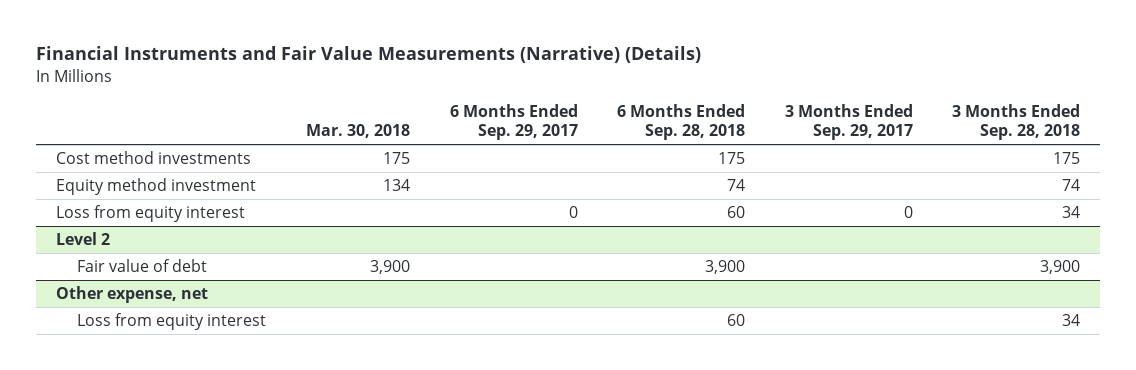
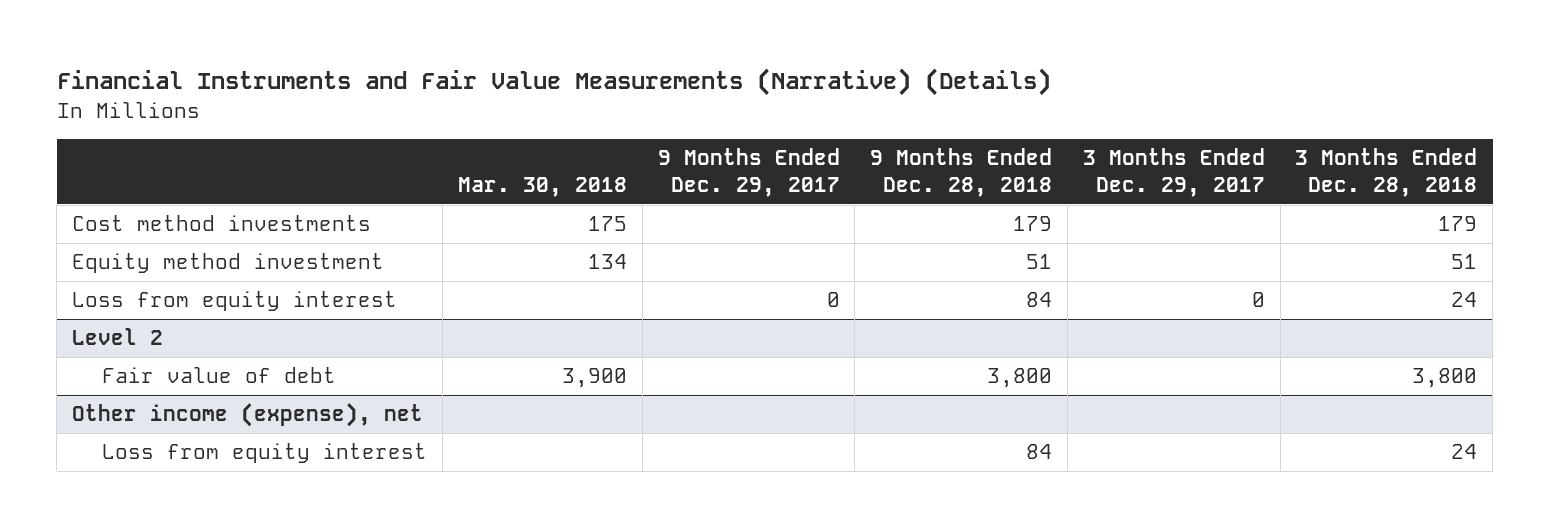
- | Mar. 30, 2018 | 6 Months Ended Sep. 29, 2017 | 6 Months Ended Sep. 28, 2018 | 3 Months Ended Sep. 29, 2017 | 3 Months Ended Sep. 28, 2018
+ | Mar. 30, 2018 | 9 Months Ended Dec. 29, 2017 | 9 Months Ended Dec. 28, 2018 | 3 Months Ended Dec. 29, 2017 | 3 Months Ended Dec. 28, 2018
- Other expense, net
+ Other income (expense), net

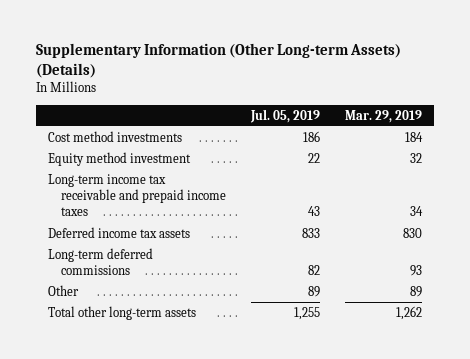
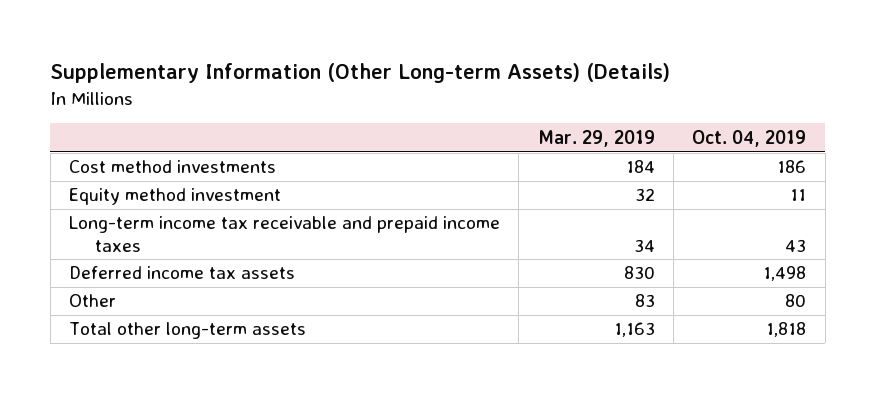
- | Jul. 05, 2019 | Mar. 29, 2019
+ | Mar. 29, 2019 | Oct. 04, 2019
- Long-term deferred commissions | 82 | 93
- Other | 89 | 89
- Total other long-term assets | 1,255 | 1,262
+ Other | 83 | 80
+ Total other long-term assets | 1,163 | 1,818

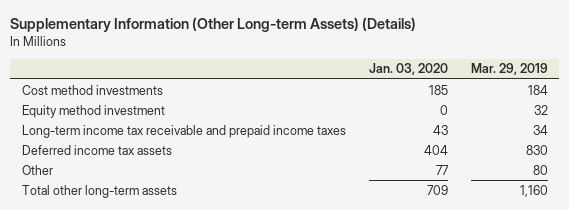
- | Mar. 29, 2019 | Oct. 04, 2019
+ | Jan. 03, 2020 | Mar. 29, 2019
- Other | 83 | 80
- Total other long-term assets | 1,163 | 1,818
+ Other | 77 | 80
+ Total other long-term assets | 709 | 1,160

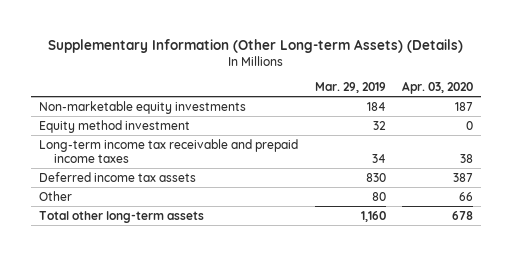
- | Jan. 03, 2020 | Mar. 29, 2019
+ | Mar. 29, 2019 | Apr. 03, 2020
- Cost method investments | 185 | 184
+ Non-marketable equity investments | 184 | 187

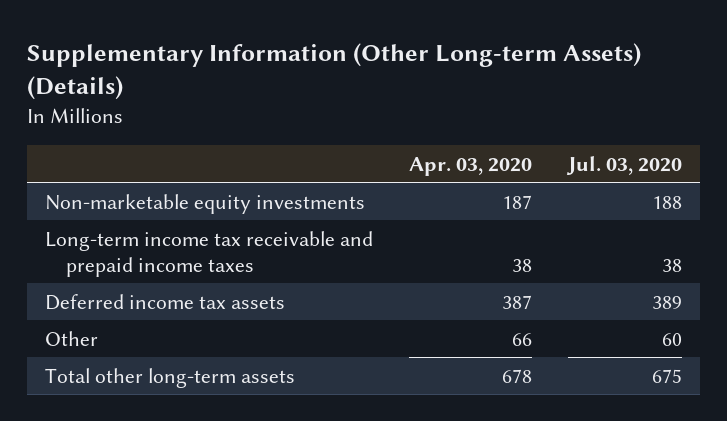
- | Mar. 29, 2019 | Apr. 03, 2020
+ | Apr. 03, 2020 | Jul. 03, 2020
- Equity method investment | 32 | 0

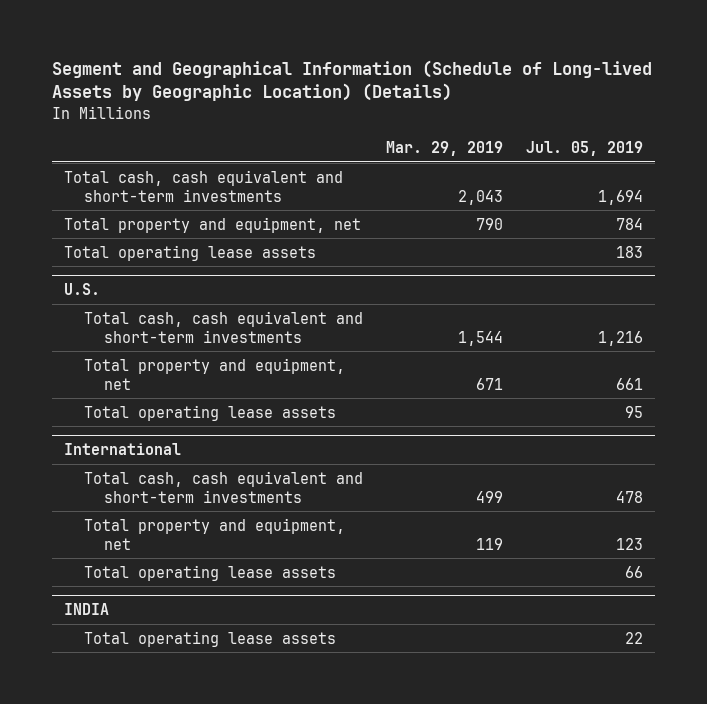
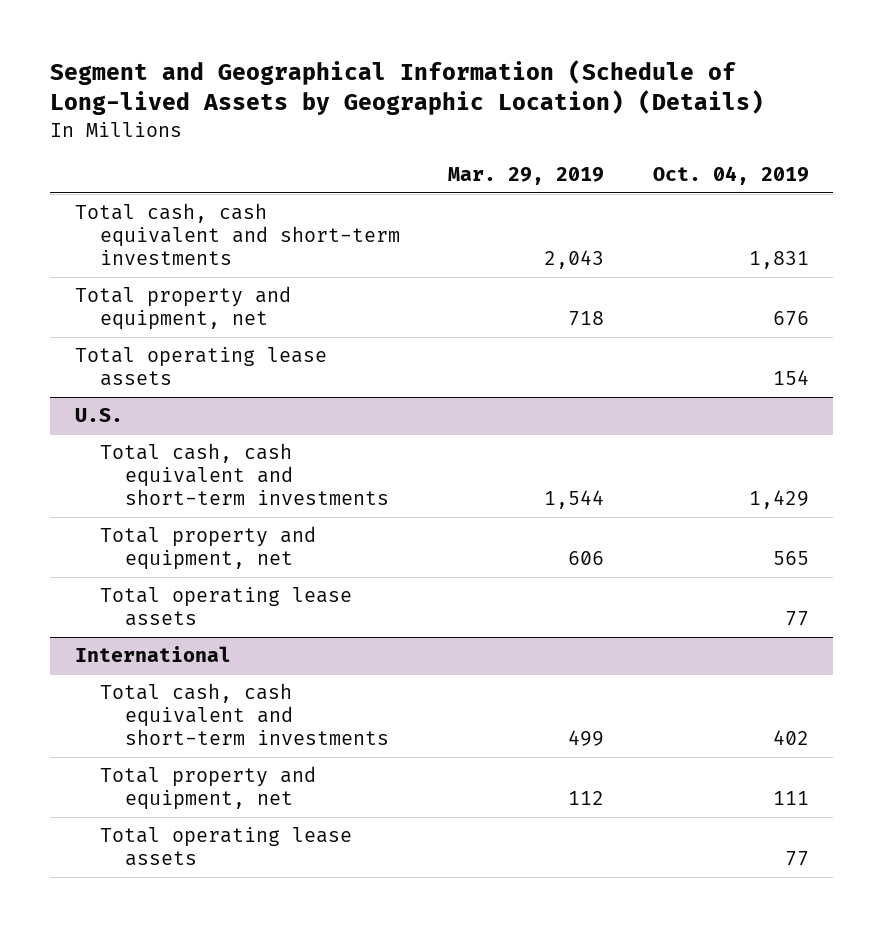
- | Mar. 29, 2019 | Jul. 05, 2019
+ | Mar. 29, 2019 | Oct. 04, 2019
- Total property and equipment, net | 790 | 784
+ Total property and equipment, net | 718 | 676
@ U.S.
- Total property and equipment, net | 671 | 661
+ Total property and equipment, net | 606 | 565
@ International
- Total property and equipment, net | 119 | 123
- Total operating lease assets | | 66
- INDIA
@ International
+ Total property and equipment, net | 112 | 111

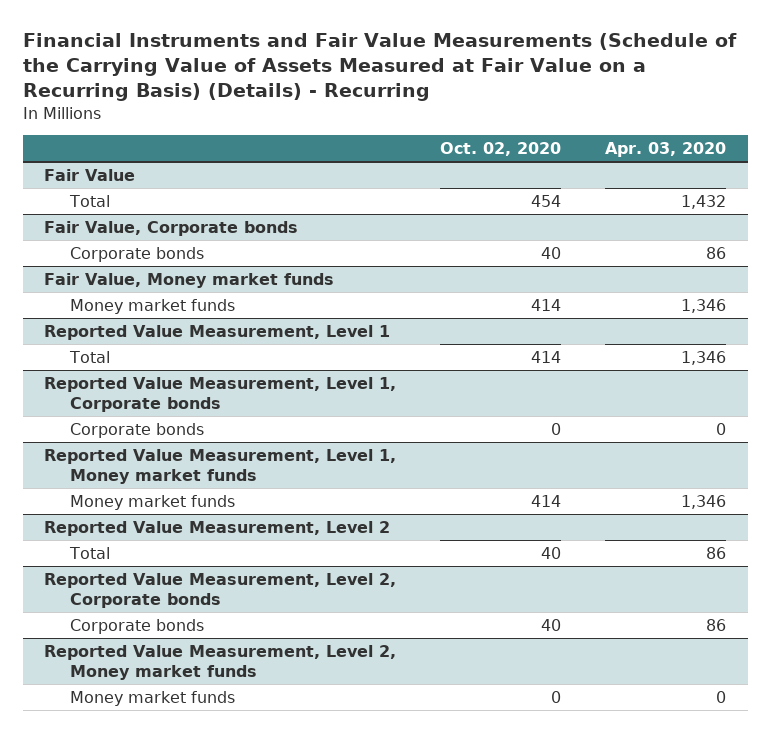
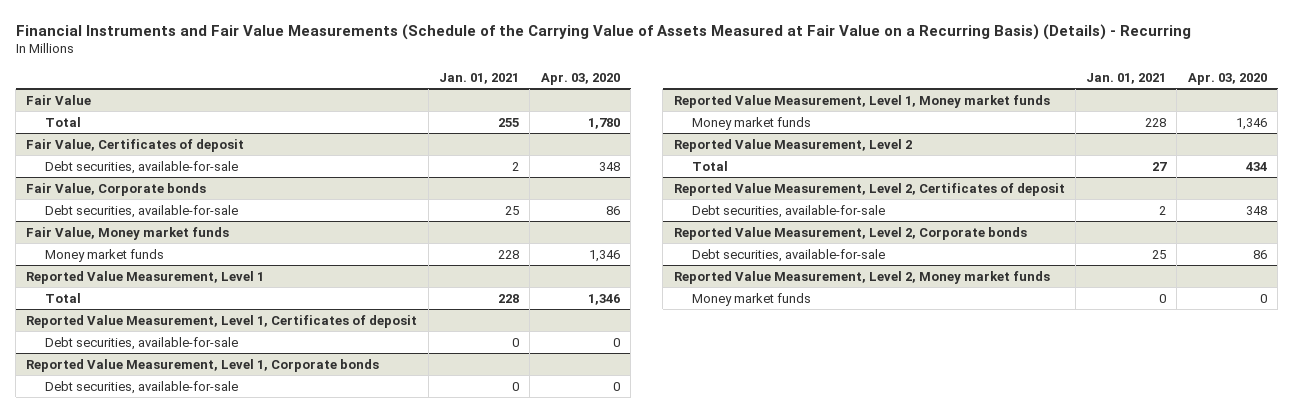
- | Oct. 02, 2020 | Apr. 03, 2020
+ | Jan. 01, 2021 | Apr. 03, 2020
@ Fair Value
- Total | 454 | 1,432
+ Total | 255 | 1,780
+ Fair Value, Certificates of deposit
+ Debt securities, available-for-sale | 2 | 348
@ Fair Value, Corporate bonds
- Corporate bonds | 40 | 86
+ Debt securities, available-for-sale | 25 | 86
+ Reported Value Measurement, Level 1, Certificates of deposit
+ Debt securities, available-for-sale | 0 | 0
@ Reported Value Measurement, Level 1, Corporate bonds
- Corporate bonds | 0 | 0
+ Debt securities, available-for-sale | 0 | 0
@ Reported Value Measurement, Level 2
- Total | 40 | 86
+ Total | 27 | 434
+ Reported Value Measurement, Level 2, Certificates of deposit
+ Debt securities, available-for-sale | 2 | 348
@ Reported Value Measurement, Level 2, Corporate bonds
- Corporate bonds | 40 | 86
+ Debt securities, available-for-sale | 25 | 86

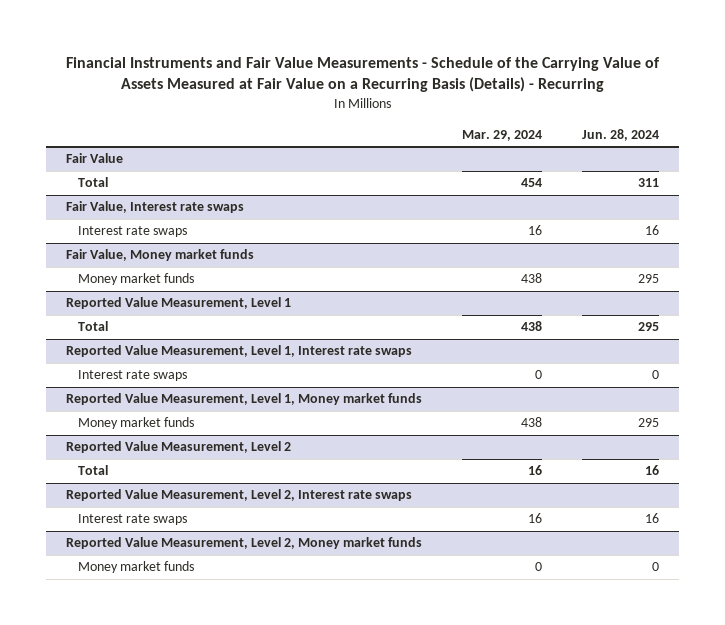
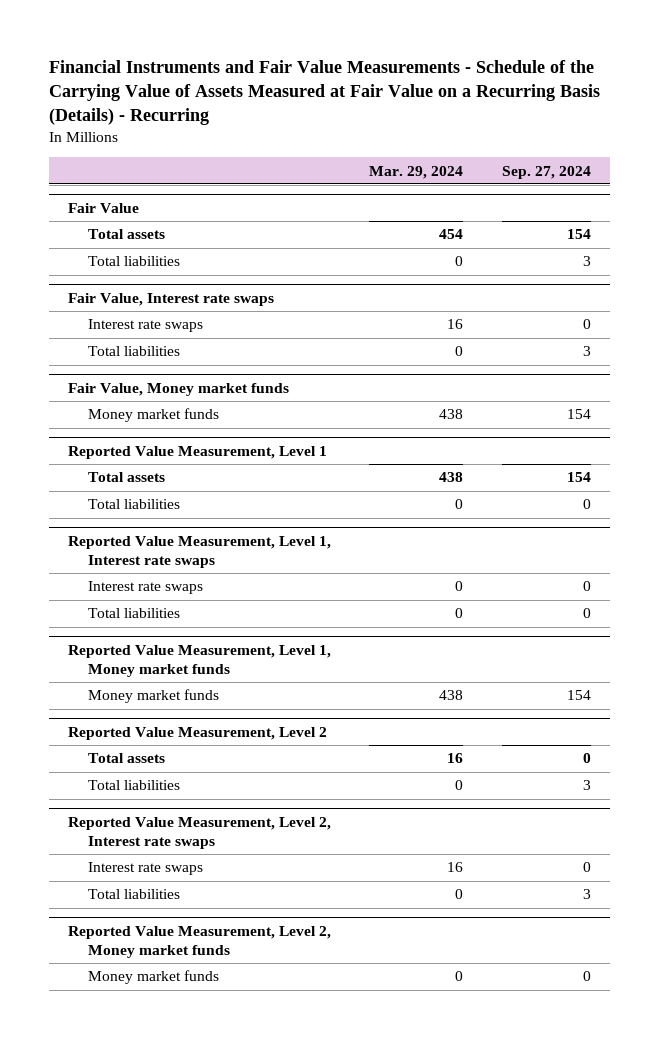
- | Mar. 29, 2024 | Jun. 28, 2024
+ | Mar. 29, 2024 | Sep. 27, 2024
@ Fair Value
- Total | 454 | 311
+ Total assets | 454 | 154
+ Total liabilities | 0 | 3
@ Fair Value, Interest rate swaps
+ Total liabilities | 0 | 3
@ Reported Value Measurement, Level 1
- Total | 438 | 295
+ Total assets | 438 | 154
+ Total liabilities | 0 | 0
@ Reported Value Measurement, Level 1, Interest rate swaps
+ Total liabilities | 0 | 0
@ Reported Value Measurement, Level 2
- Total | 16 | 16
+ Total assets | 16 | 0
+ Total liabilities | 0 | 3
@ Reported Value Measurement, Level 2, Interest rate swaps
+ Total liabilities | 0 | 3

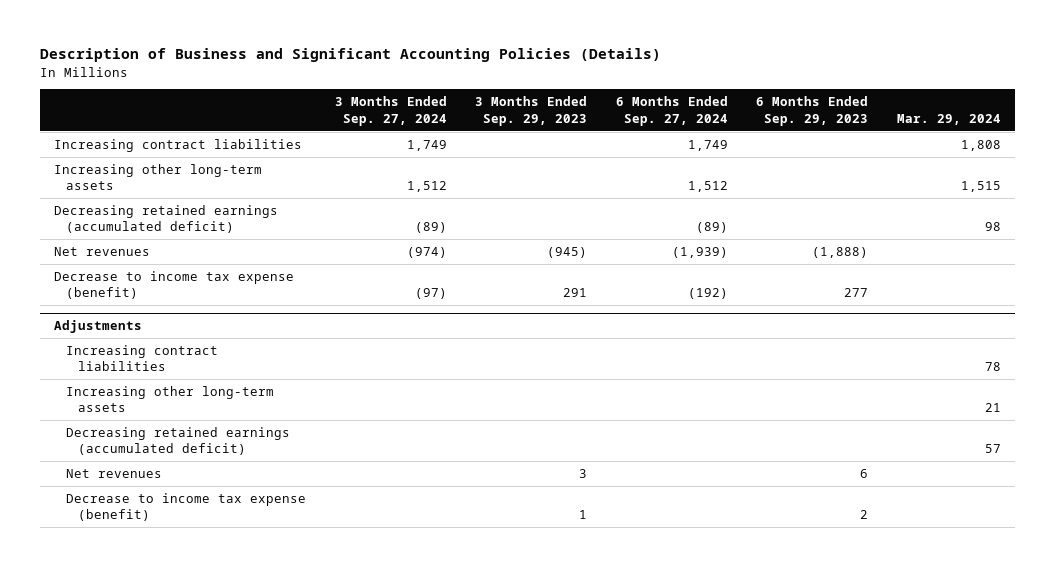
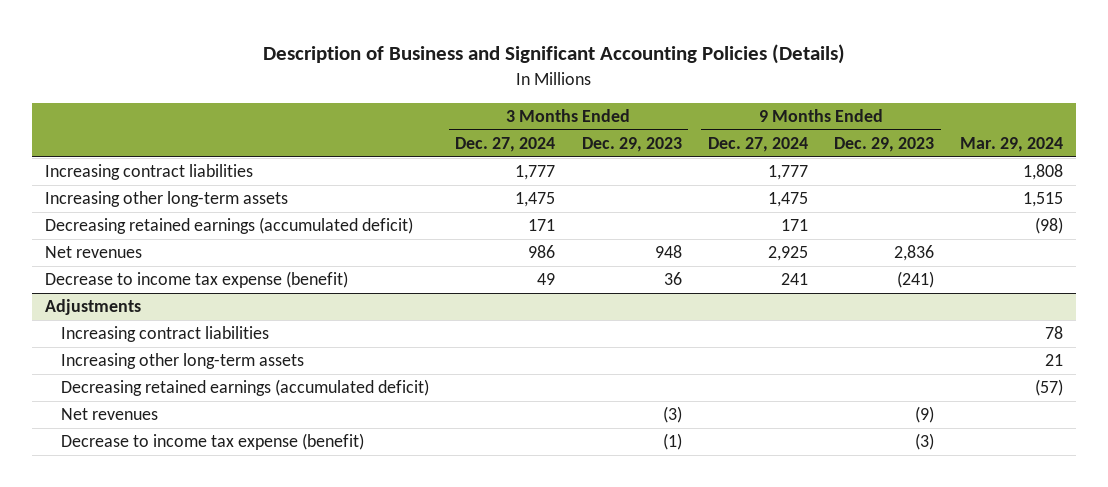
- | 3 Months Ended Sep. 27, 2024 | 3 Months Ended Sep. 29, 2023 | 6 Months Ended Sep. 27, 2024 | 6 Months Ended Sep. 29, 2023 | Mar. 29, 2024
+ | 3 Months Ended Dec. 27, 2024 | 3 Months Ended Dec. 29, 2023 | 9 Months Ended Dec. 27, 2024 | 9 Months Ended Dec. 29, 2023 | Mar. 29, 2024
- Decreasing retained earnings (accumulated deficit) | (89) | | (89) | | 98
+ Decreasing retained earnings (accumulated deficit) | 171 | | 171 | | (98)
@ Adjustments
- Decreasing retained earnings (accumulated deficit) | | | | | 57
+ Decreasing retained earnings (accumulated deficit) | | | | | (57)

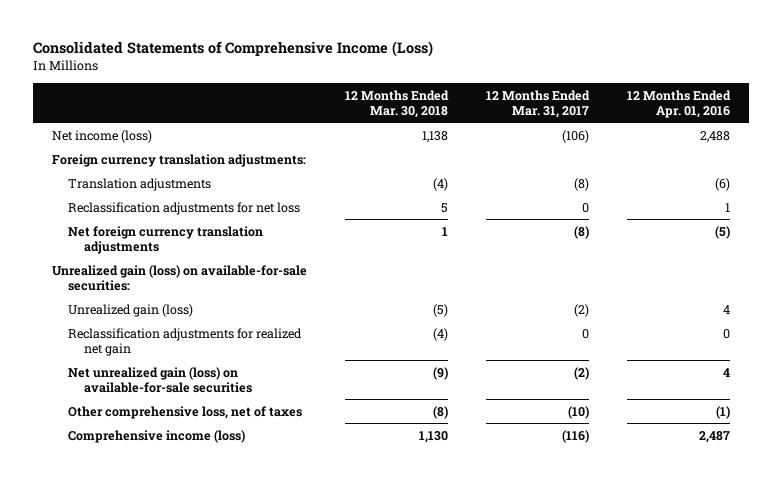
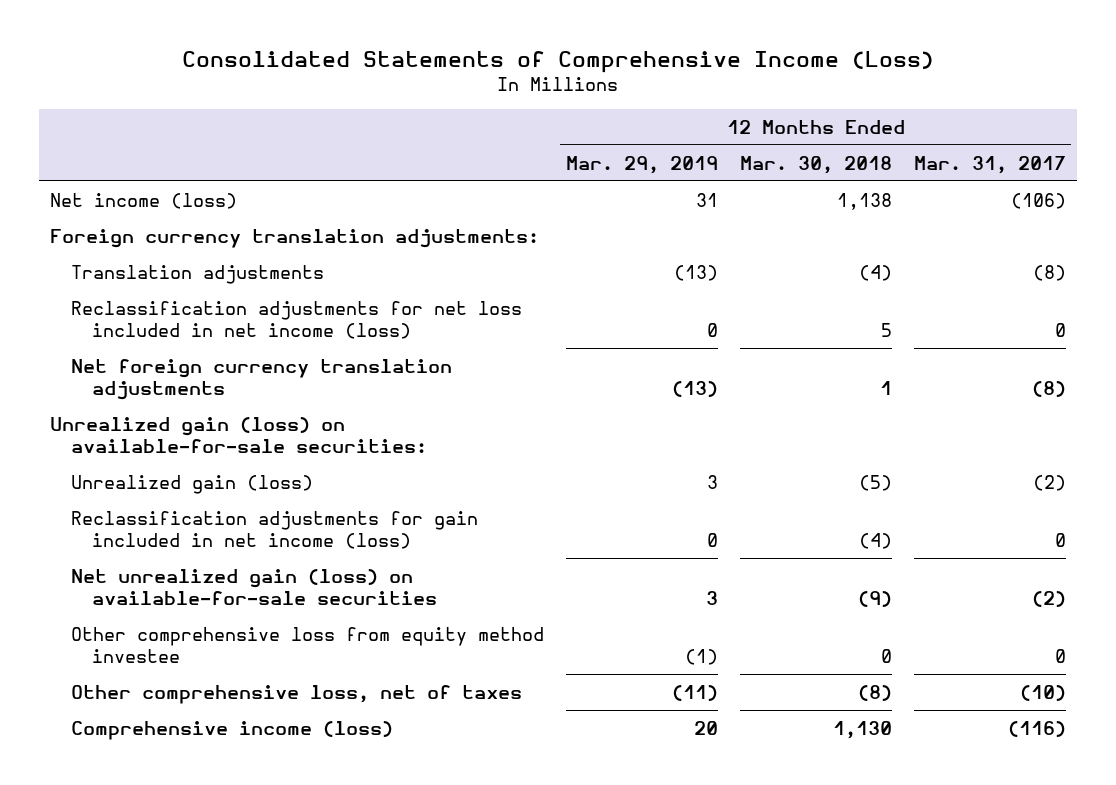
- | 12 Months Ended Mar. 30, 2018 | 12 Months Ended Mar. 31, 2017 | 12 Months Ended Apr. 01, 2016
+ | 12 Months Ended Mar. 29, 2019 | 12 Months Ended Mar. 30, 2018 | 12 Months Ended Mar. 31, 2017
- Reclassification adjustments for net loss | 5 | 0 | 1
+ Reclassification adjustments for net loss included in net income (loss) | 0 | 5 | 0
- Reclassification adjustments for realized net gain | (4) | 0 | 0
+ Reclassification adjustments for gain included in net income (loss) | 0 | (4) | 0
+ Other comprehensive loss from equity method investee | (1) | 0 | 0

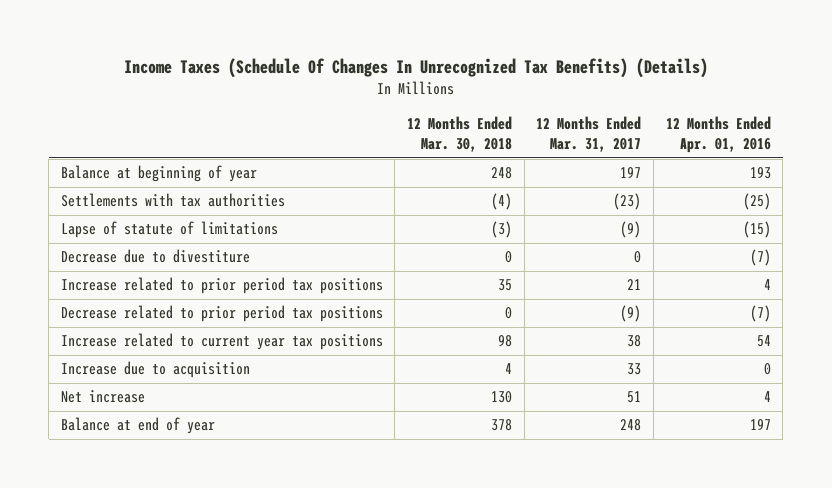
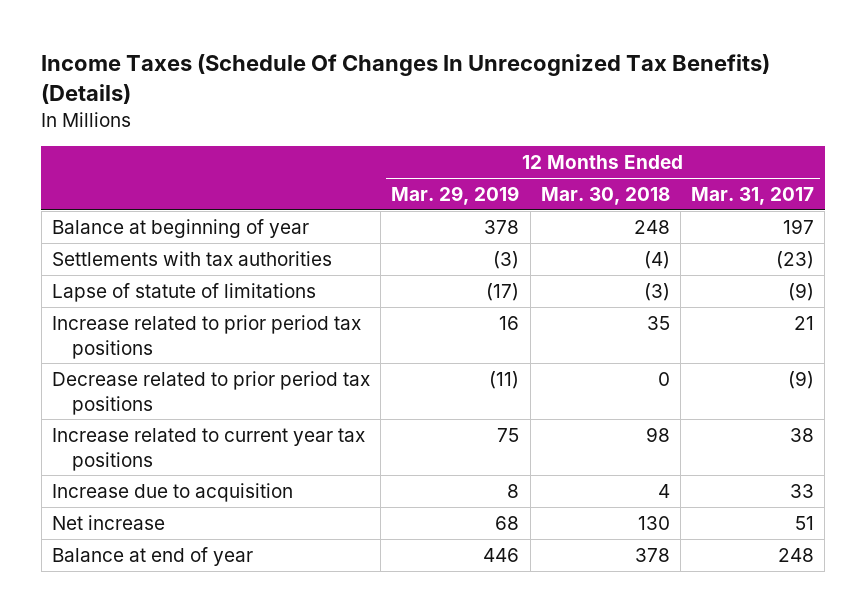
- | 12 Months Ended Mar. 30, 2018 | 12 Months Ended Mar. 31, 2017 | 12 Months Ended Apr. 01, 2016
+ | 12 Months Ended Mar. 29, 2019 | 12 Months Ended Mar. 30, 2018 | 12 Months Ended Mar. 31, 2017
- Decrease due to divestiture | 0 | 0 | (7)

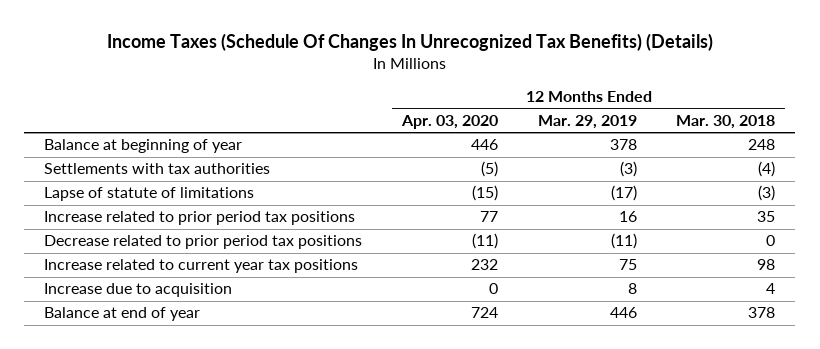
- | 12 Months Ended Mar. 29, 2019 | 12 Months Ended Mar. 30, 2018 | 12 Months Ended Mar. 31, 2017
+ | 12 Months Ended Apr. 03, 2020 | 12 Months Ended Mar. 29, 2019 | 12 Months Ended Mar. 30, 2018
- Net increase | 68 | 130 | 51

